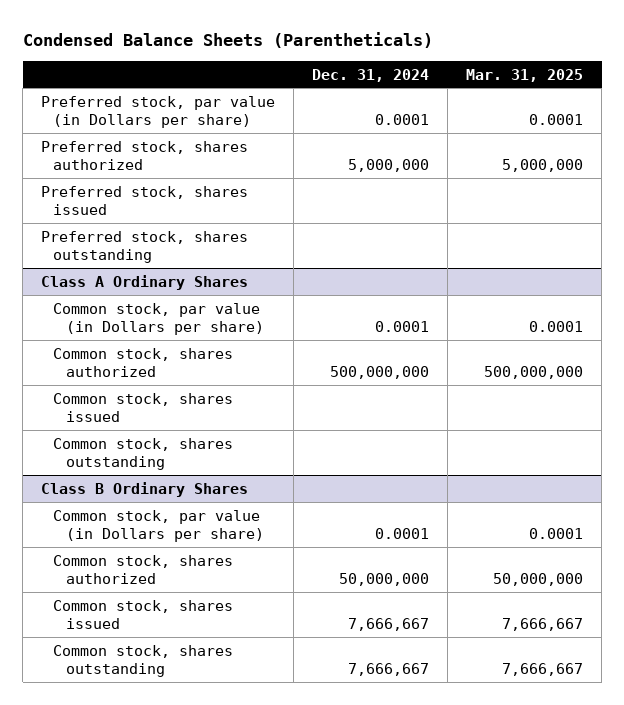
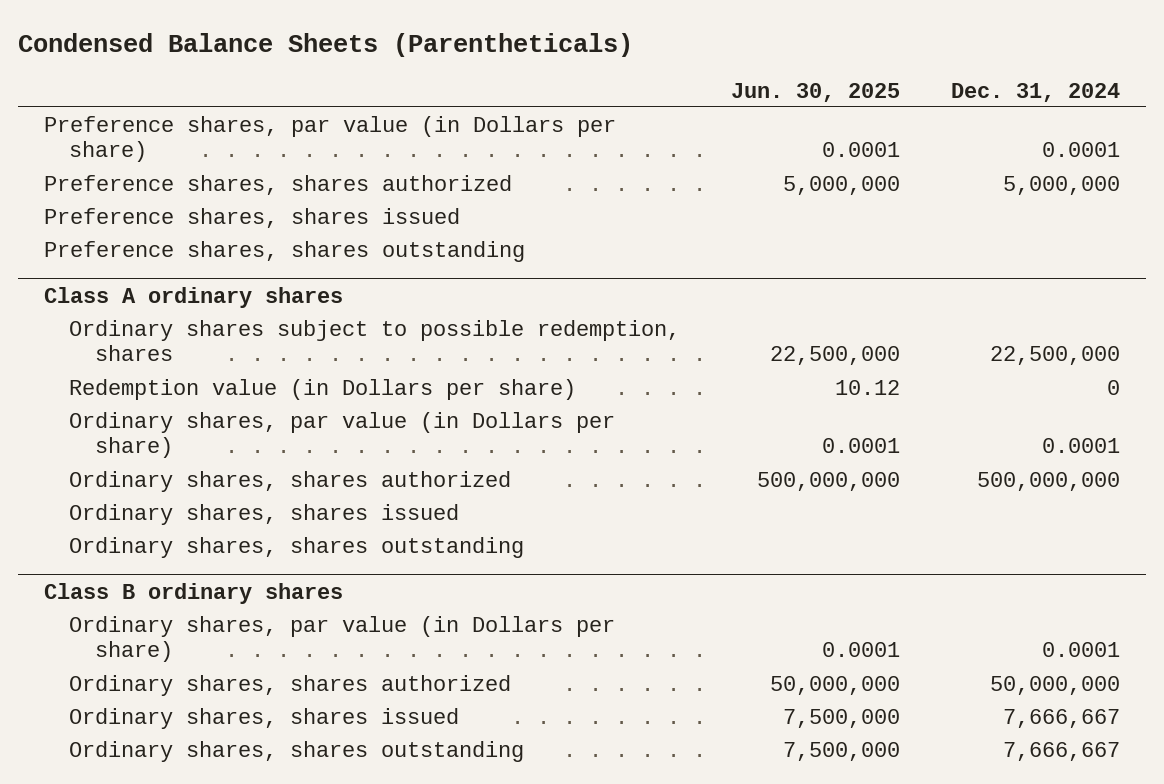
- | Dec. 31, 2024 | Mar. 31, 2025
+ | Jun. 30, 2025 | Dec. 31, 2024
- Preferred stock, par value (in Dollars per share) | 0.0001 | 0.0001
- Preferred stock, shares authorized | 5,000,000 | 5,000,000
- Preferred stock, shares issued
- Preferred stock, shares outstanding
- Class A Ordinary Shares
- Common stock, par value (in Dollars per share) | 0.0001 | 0.0001
- Common stock, shares authorized | 500,000,000 | 500,000,000
- Common stock, shares issued
- Common stock, shares outstanding
- Class B Ordinary Shares
- Common stock, par value (in Dollars per share) | 0.0001 | 0.0001
- Common stock, shares authorized | 50,000,000 | 50,000,000
- Common stock, shares issued | 7,666,667 | 7,666,667
- Common stock, shares outstanding | 7,666,667 | 7,666,667
+ Preference shares, par value (in Dollars per share) | 0.0001 | 0.0001
+ Preference shares, shares authorized | 5,000,000 | 5,000,000
+ Preference shares, shares issued
+ Preference shares, shares outstanding
+ Class A ordinary shares
+ Ordinary shares subject to possible redemption, shares | 22,500,000 | 22,500,000
+ Redemption value (in Dollars per share) | 10.12 | 0
+ Ordinary shares, par value (in Dollars per share) | 0.0001 | 0.0001
+ Ordinary shares, shares authorized | 500,000,000 | 500,000,000
+ Ordinary shares, shares issued
+ Ordinary shares, shares outstanding
+ Class B ordinary shares
+ Ordinary shares, par value (in Dollars per share) | 0.0001 | 0.0001
+ Ordinary shares, shares authorized | 50,000,000 | 50,000,000
+ Ordinary shares, shares issued | 7,500,000 | 7,666,667
+ Ordinary shares, shares outstanding | 7,500,000 | 7,666,667

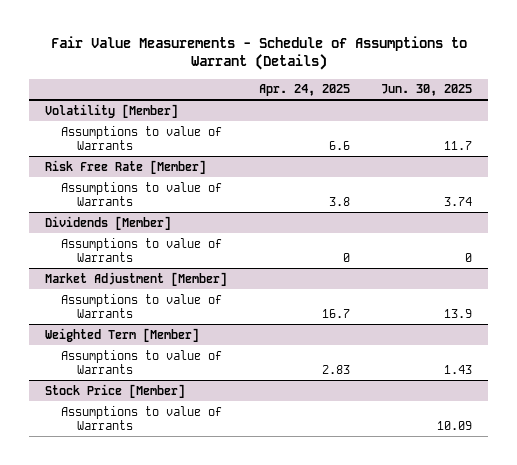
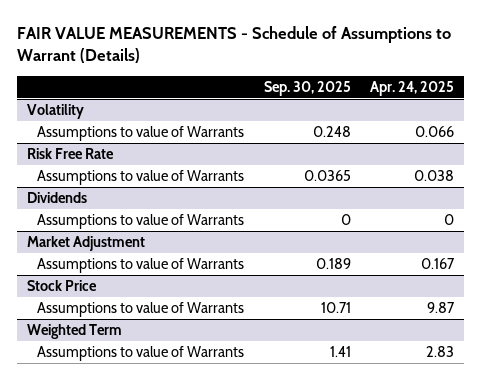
- Fair Value Measurements - Schedule of Assumptions to Warrant (Details)
+ FAIR VALUE MEASUREMENTS - Schedule of Assumptions to Warrant (Details)
- | Apr. 24, 2025 | Jun. 30, 2025
+ | Sep. 30, 2025 | Apr. 24, 2025
- Volatility [Member]
- Assumptions to value of Warrants | 6.6 | 11.7
- Risk Free Rate [Member]
- Assumptions to value of Warrants | 3.8 | 3.74
- Dividends [Member]
+ Volatility
+ Assumptions to value of Warrants | 0.248 | 0.066
+ Risk Free Rate
+ Assumptions to value of Warrants | 0.0365 | 0.038
+ Dividends
- Market Adjustment [Member]
- Assumptions to value of Warrants | 16.7 | 13.9
- Weighted Term [Member]
+ Market Adjustment
+ Assumptions to value of Warrants | 0.189 | 0.167
+ Stock Price
+ Assumptions to value of Warrants | 10.71 | 9.87
+ Weighted Term
- Stock Price [Member]
- Assumptions to value of Warrants | | 10.09

